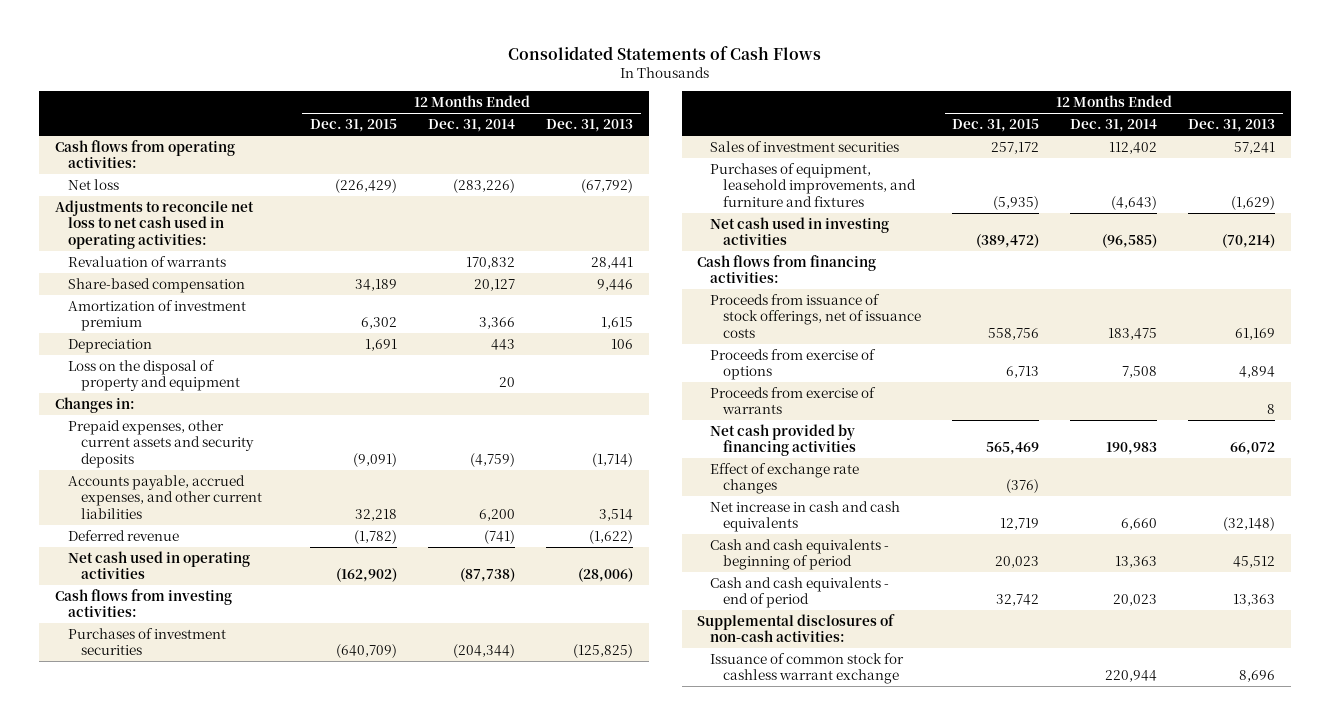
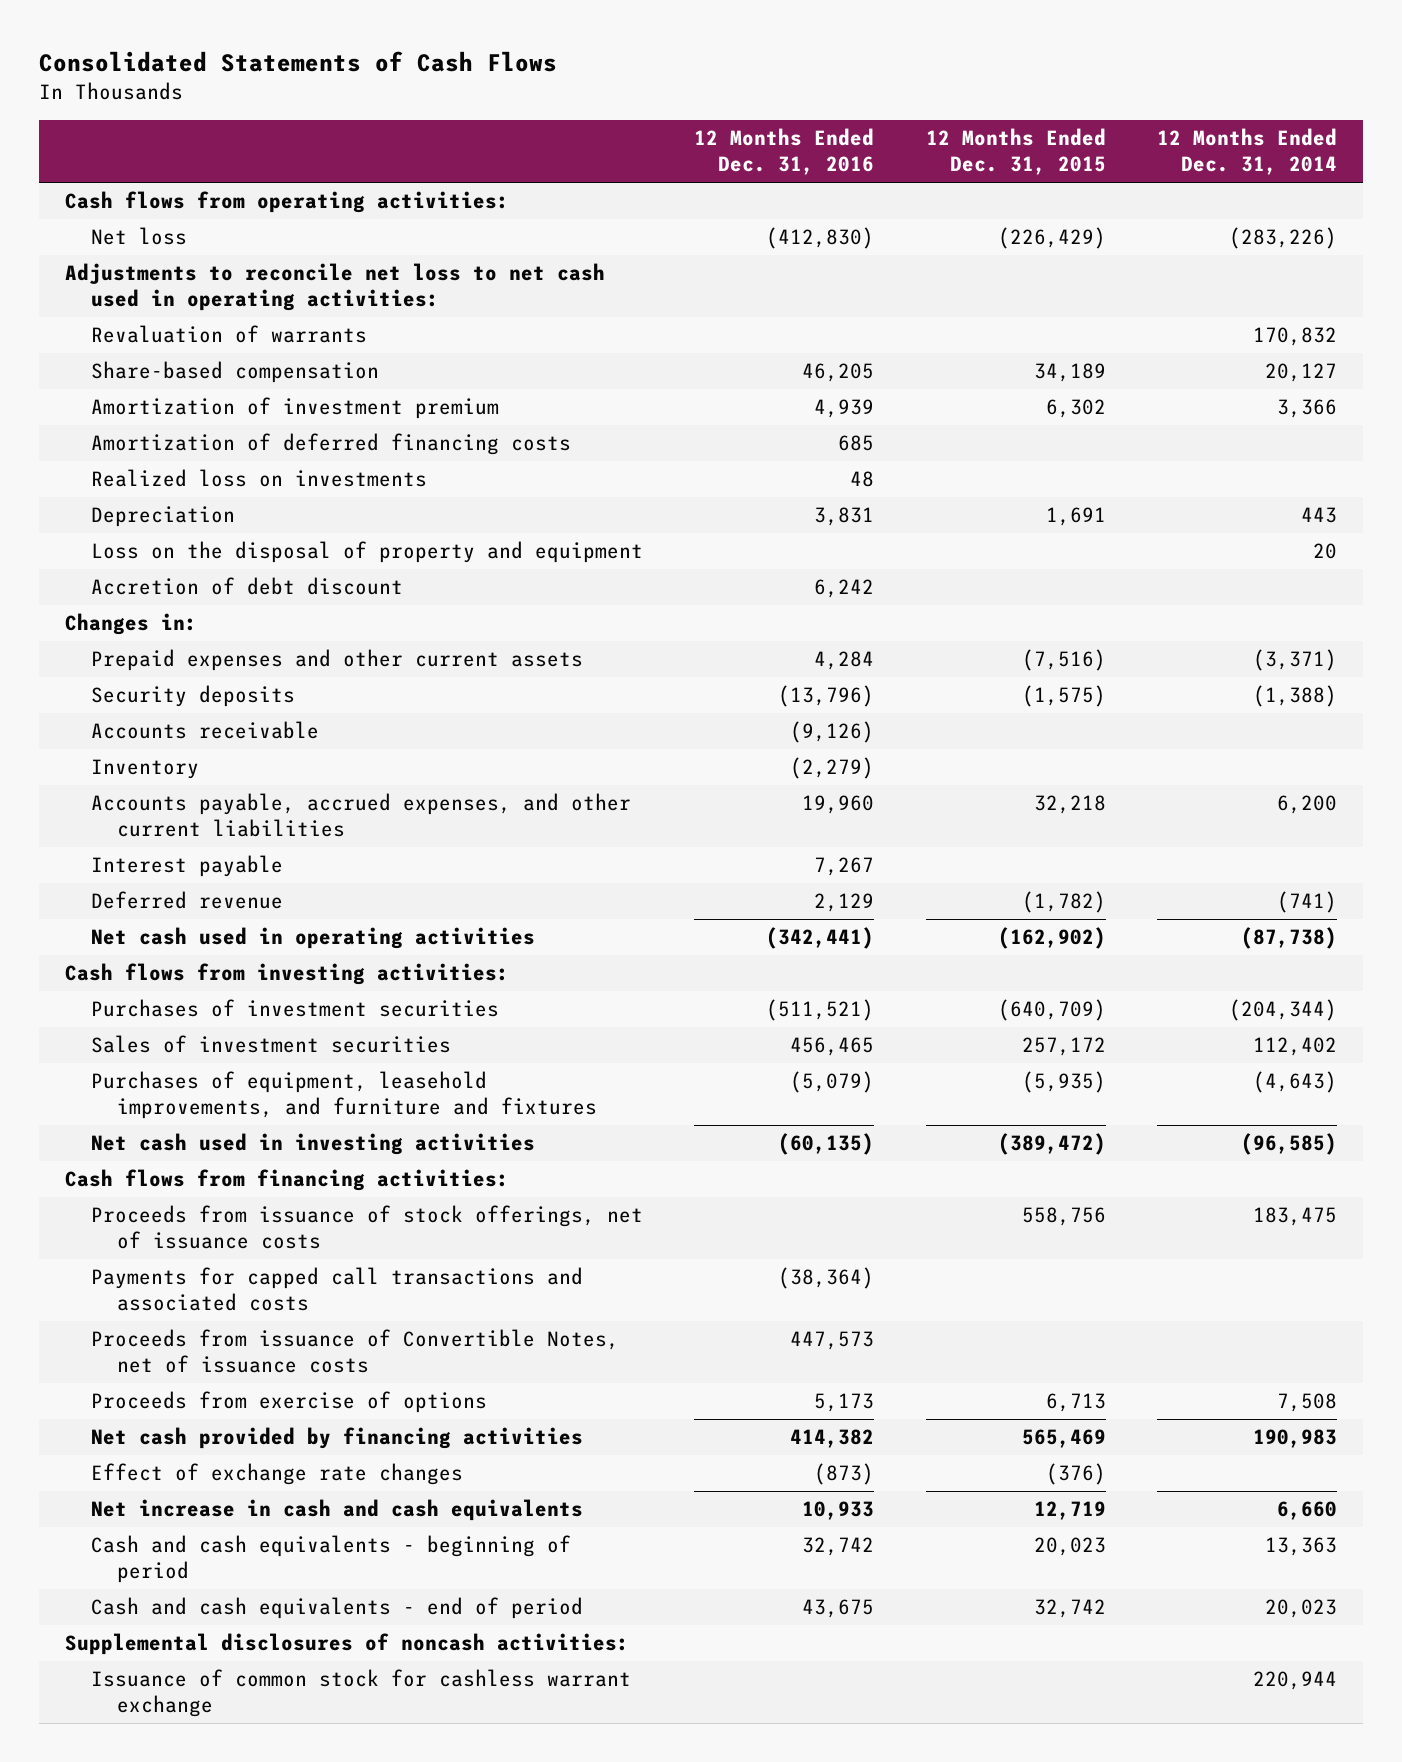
- | 12 Months Ended Dec. 31, 2015 | 12 Months Ended Dec. 31, 2014 | 12 Months Ended Dec. 31, 2013
+ | 12 Months Ended Dec. 31, 2016 | 12 Months Ended Dec. 31, 2015 | 12 Months Ended Dec. 31, 2014
+ Amortization of deferred financing costs | 685 | |
+ Realized loss on investments | 48 | |
+ Accretion of debt discount | 6,242 | |
- Prepaid expenses, other current assets and security deposits | (9,091) | (4,759) | (1,714)
+ Prepaid expenses and other current assets | 4,284 | (7,516) | (3,371)
+ Security deposits | (13,796) | (1,575) | (1,388)
+ Accounts receivable | (9,126) | |
+ Inventory | (2,279) | |
+ Interest payable | 7,267 | |
+ Payments for capped call transactions and associated costs | (38,364) | |
+ Proceeds from issuance of Convertible Notes, net of issuance costs | 447,573 | |
- Proceeds from exercise of warrants | | | 8
- Supplemental disclosures of non-cash activities:
+ Supplemental disclosures of noncash activities:

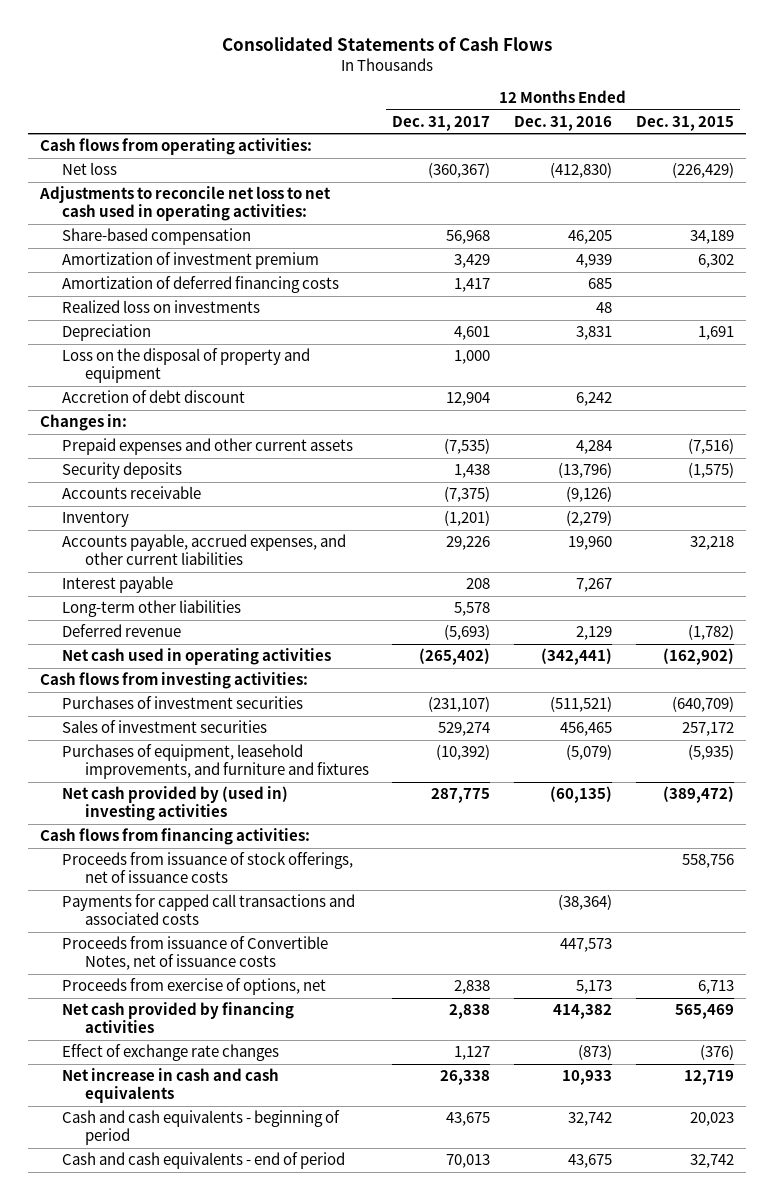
- | 12 Months Ended Dec. 31, 2016 | 12 Months Ended Dec. 31, 2015 | 12 Months Ended Dec. 31, 2014
+ | 12 Months Ended Dec. 31, 2017 | 12 Months Ended Dec. 31, 2016 | 12 Months Ended Dec. 31, 2015
- Revaluation of warrants | | | 170,832
+ Long-term other liabilities | 5,578 | |
- Net cash used in investing activities | (60,135) | (389,472) | (96,585)
+ Net cash provided by (used in) investing activities | 287,775 | (60,135) | (389,472)
- Proceeds from exercise of options | 5,173 | 6,713 | 7,508
+ Proceeds from exercise of options, net | 2,838 | 5,173 | 6,713
- Supplemental disclosures of noncash activities:
- Issuance of common stock for cashless warrant exchange | | | 220,944

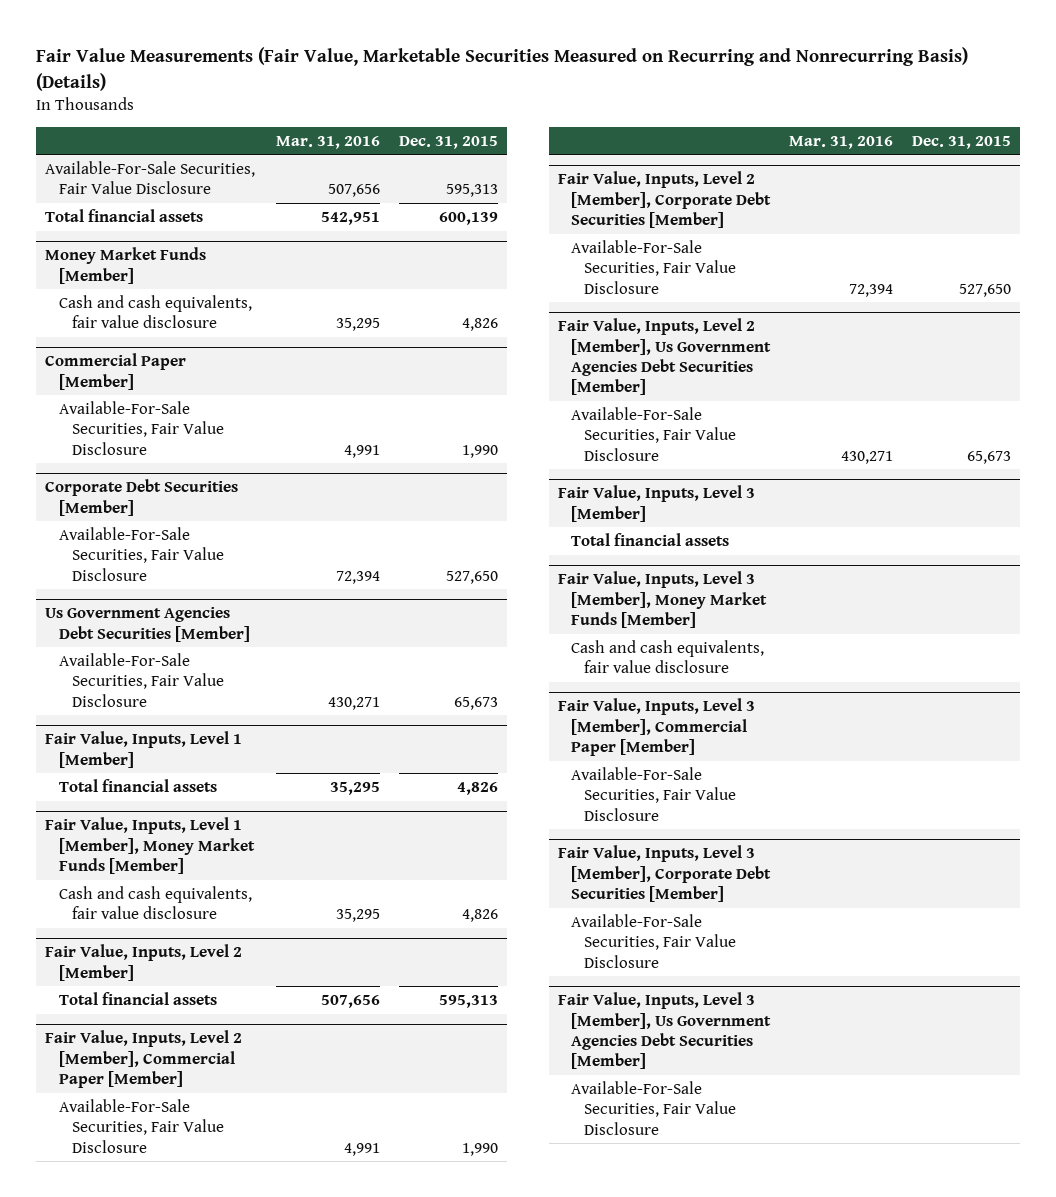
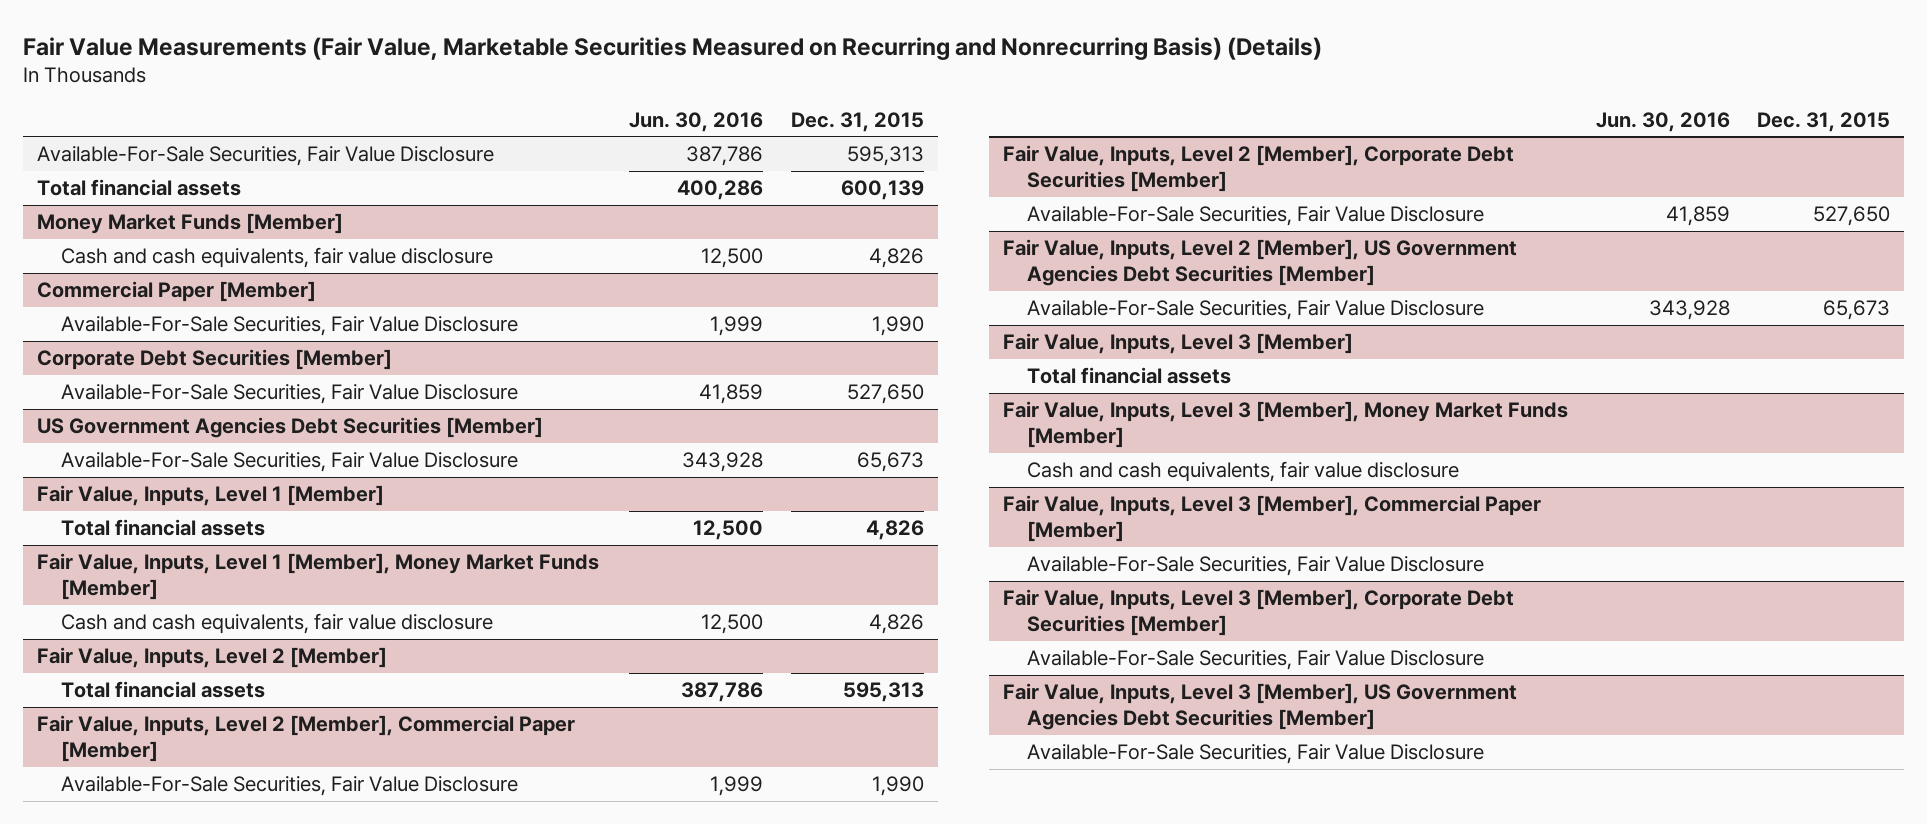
- | Mar. 31, 2016 | Dec. 31, 2015
+ | Jun. 30, 2016 | Dec. 31, 2015
- Us Government Agencies Debt Securities [Member]
+ US Government Agencies Debt Securities [Member]
- Fair Value, Inputs, Level 2 [Member], Us Government Agencies Debt Securities [Member]
+ Fair Value, Inputs, Level 2 [Member], US Government Agencies Debt Securities [Member]
- Fair Value, Inputs, Level 3 [Member], Us Government Agencies Debt Securities [Member]
+ Fair Value, Inputs, Level 3 [Member], US Government Agencies Debt Securities [Member]

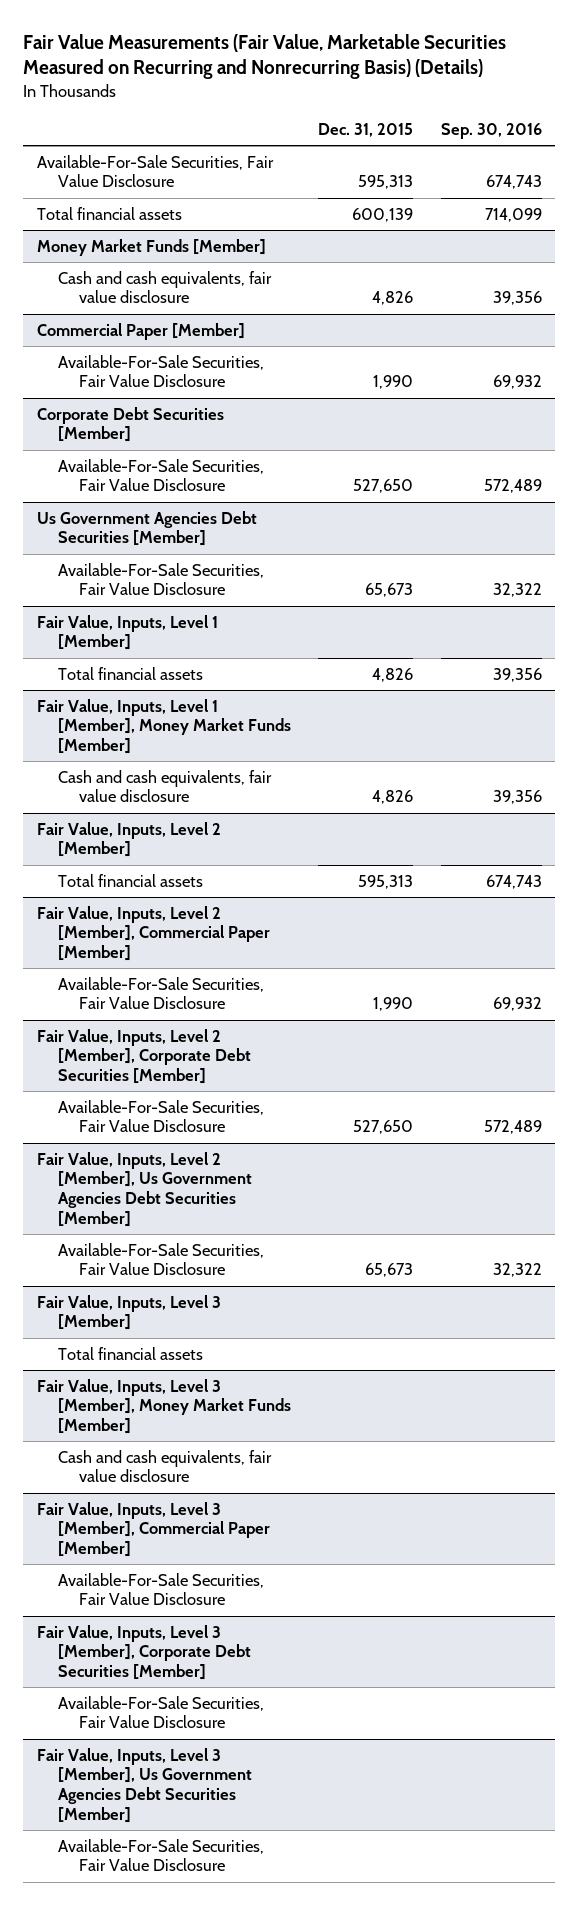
- | Jun. 30, 2016 | Dec. 31, 2015
+ | Dec. 31, 2015 | Sep. 30, 2016
- US Government Agencies Debt Securities [Member]
+ Us Government Agencies Debt Securities [Member]
- Fair Value, Inputs, Level 2 [Member], US Government Agencies Debt Securities [Member]
+ Fair Value, Inputs, Level 2 [Member], Us Government Agencies Debt Securities [Member]
- Fair Value, Inputs, Level 3 [Member], US Government Agencies Debt Securities [Member]
+ Fair Value, Inputs, Level 3 [Member], Us Government Agencies Debt Securities [Member]

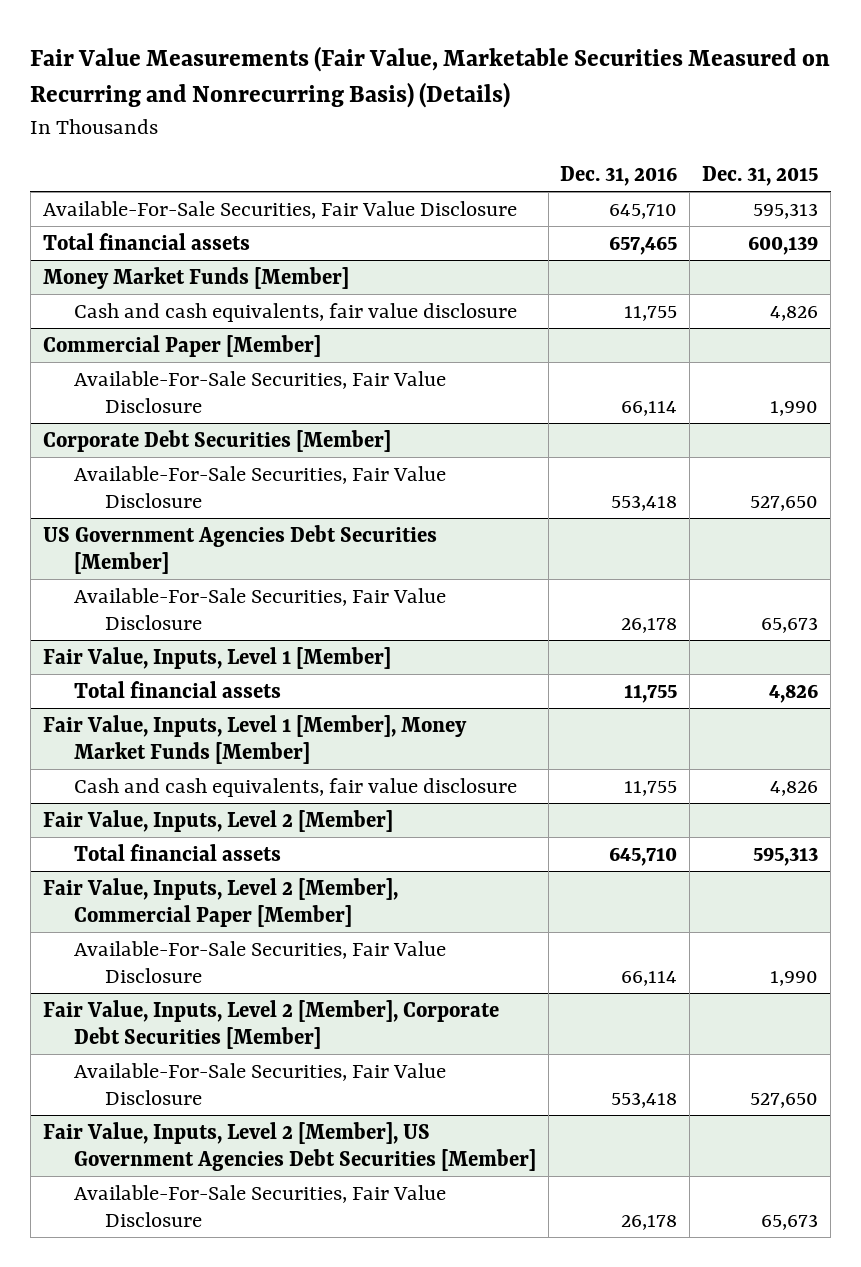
- | Dec. 31, 2015 | Sep. 30, 2016
+ | Dec. 31, 2016 | Dec. 31, 2015
- Us Government Agencies Debt Securities [Member]
+ US Government Agencies Debt Securities [Member]
- Fair Value, Inputs, Level 2 [Member], Us Government Agencies Debt Securities [Member]
+ Fair Value, Inputs, Level 2 [Member], US Government Agencies Debt Securities [Member]
- Fair Value, Inputs, Level 3 [Member]
- Total financial assets
- Fair Value, Inputs, Level 3 [Member], Money Market Funds [Member]
- Cash and cash equivalents, fair value disclosure
- Fair Value, Inputs, Level 3 [Member], Commercial Paper [Member]
- Available-For-Sale Securities, Fair Value Disclosure
- Fair Value, Inputs, Level 3 [Member], Corporate Debt Securities [Member]
- Available-For-Sale Securities, Fair Value Disclosure
- Fair Value, Inputs, Level 3 [Member], Us Government Agencies Debt Securities [Member]
- Available-For-Sale Securities, Fair Value Disclosure

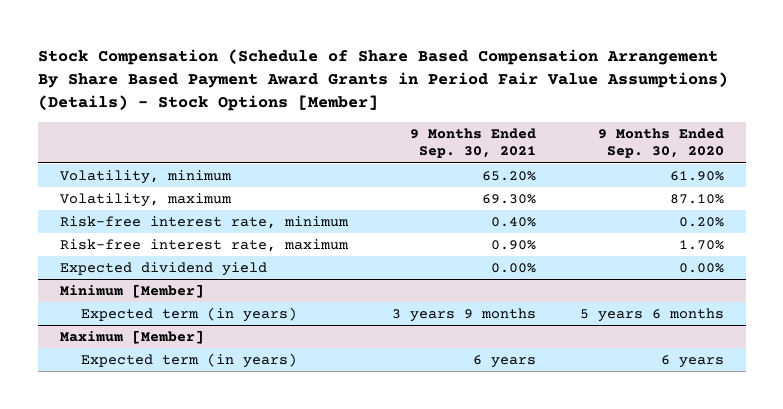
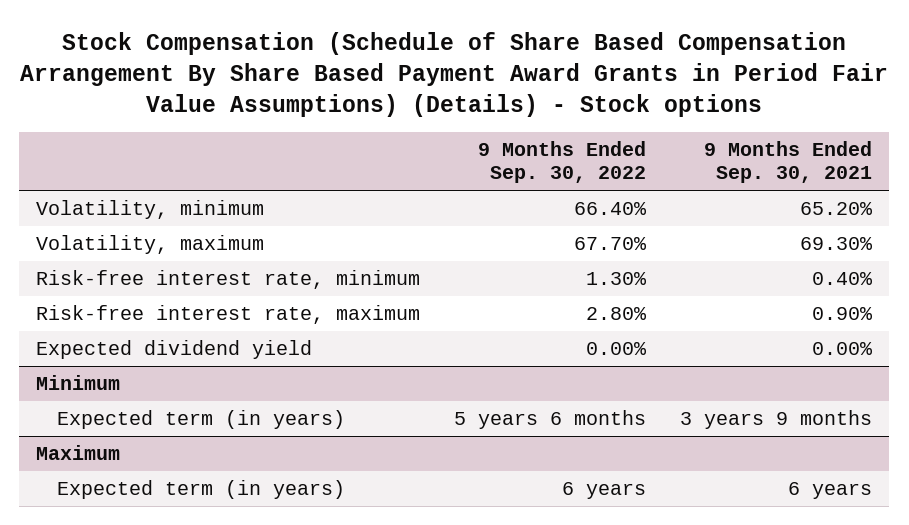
- Stock Compensation (Schedule of Share Based Compensation Arrangement By Share Based Payment Award Grants in Period Fair Value Assumptions) (Details) - Stock Options [Member]
+ Stock Compensation (Schedule of Share Based Compensation Arrangement By Share Based Payment Award Grants in Period Fair Value Assumptions) (Details) - Stock options
- | 9 Months Ended Sep. 30, 2021 | 9 Months Ended Sep. 30, 2020
+ | 9 Months Ended Sep. 30, 2022 | 9 Months Ended Sep. 30, 2021
- Minimum [Member]
+ Minimum
- Maximum [Member]
+ Maximum

